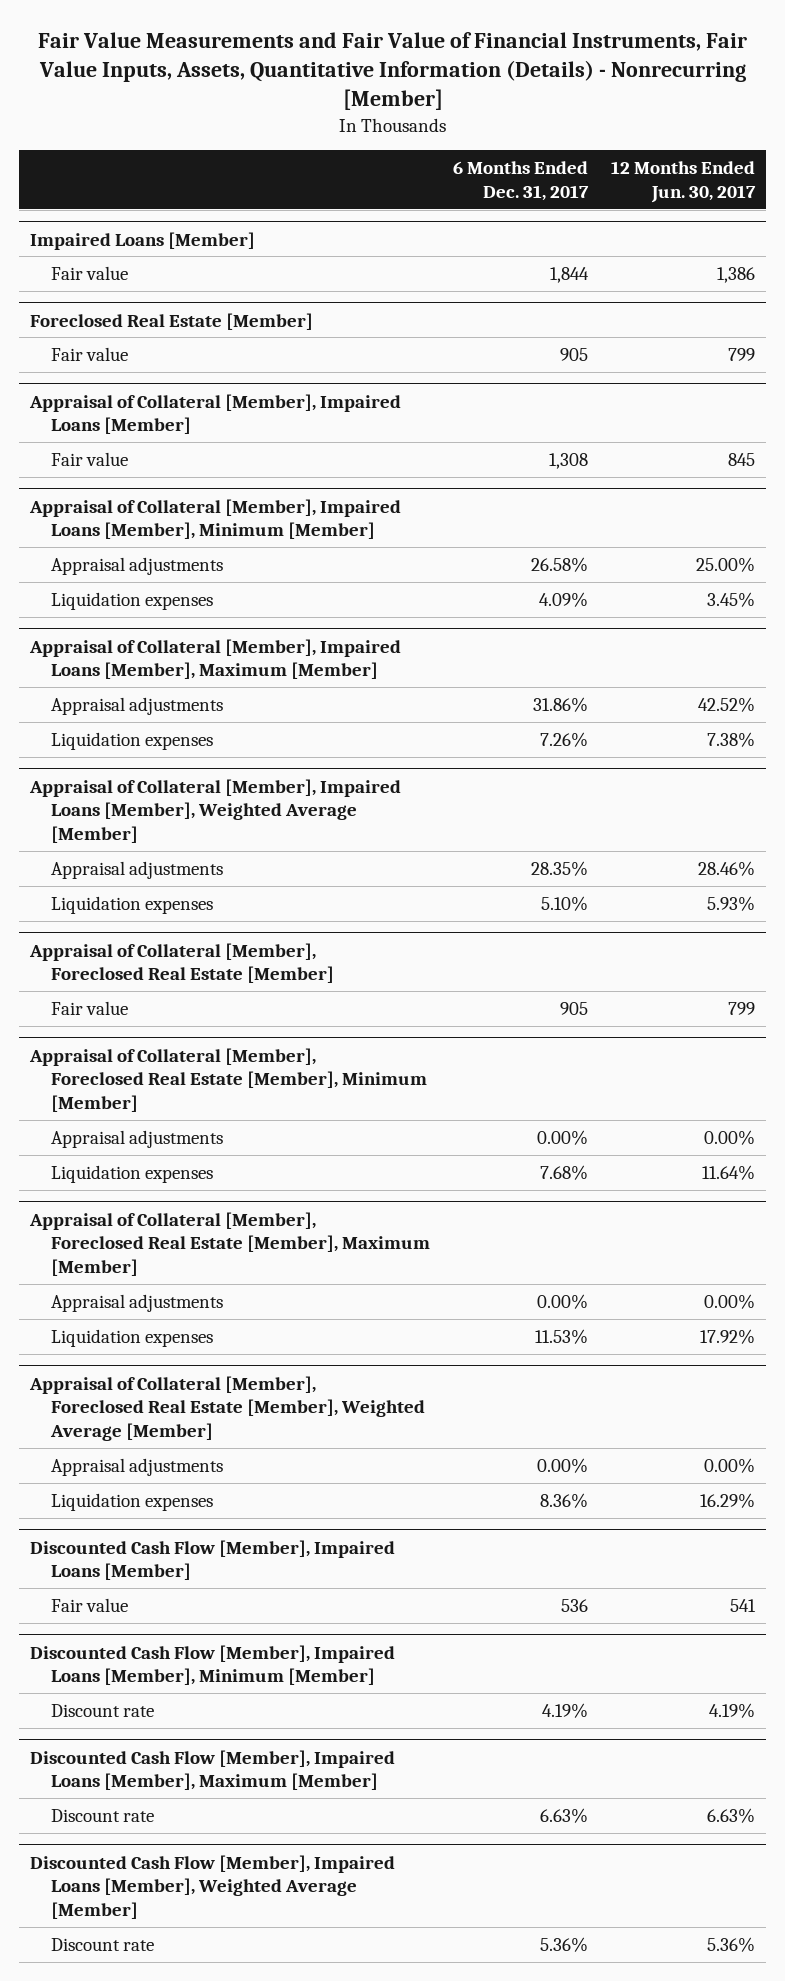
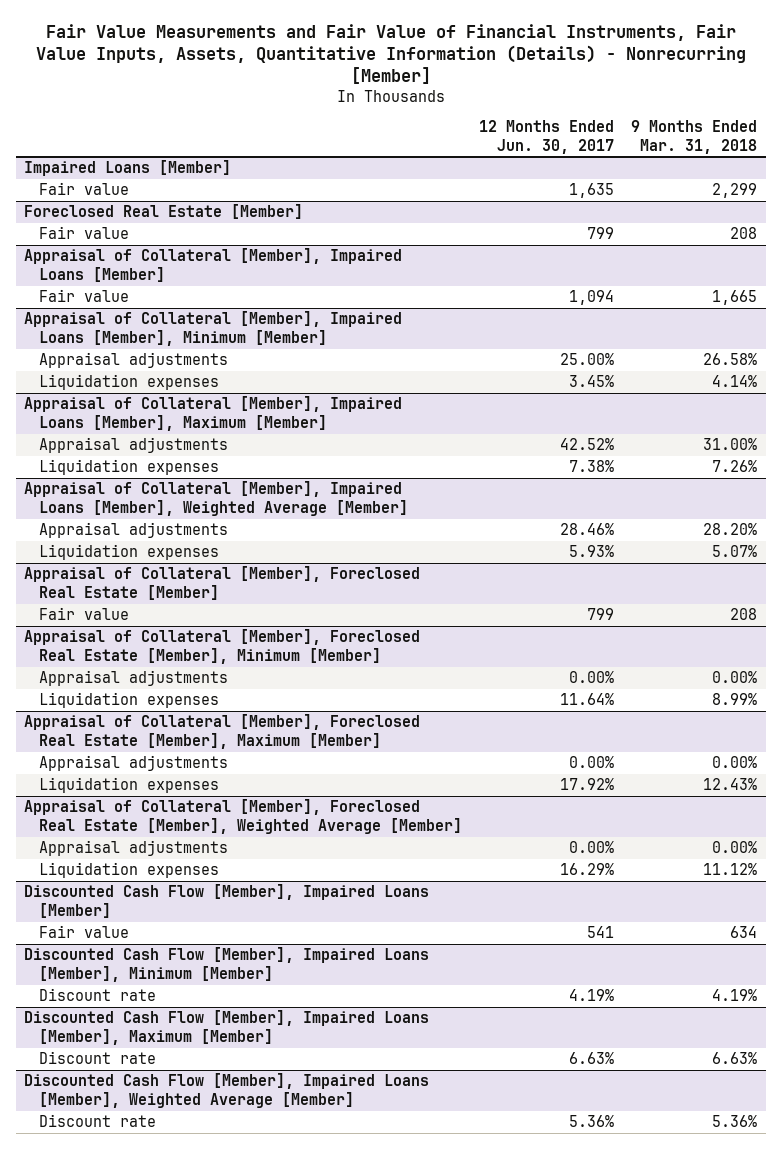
- | 6 Months Ended Dec. 31, 2017 | 12 Months Ended Jun. 30, 2017
+ | 12 Months Ended Jun. 30, 2017 | 9 Months Ended Mar. 31, 2018
@ Impaired Loans [Member]
- Fair value | 1,844 | 1,386
+ Fair value | 1,635 | 2,299
@ Appraisal of Collateral [Member], Impaired Loans [Member]
- Fair value | 1,308 | 845
+ Fair value | 1,094 | 1,665

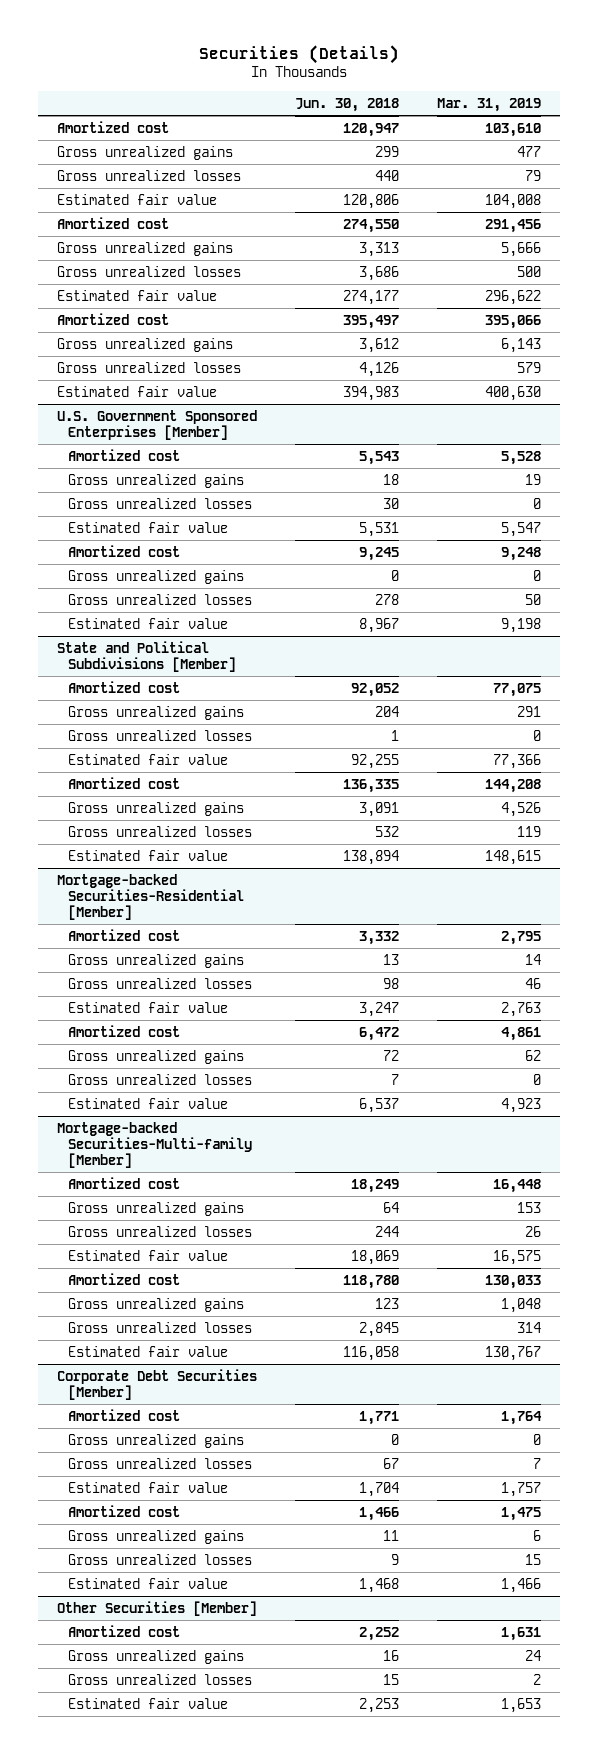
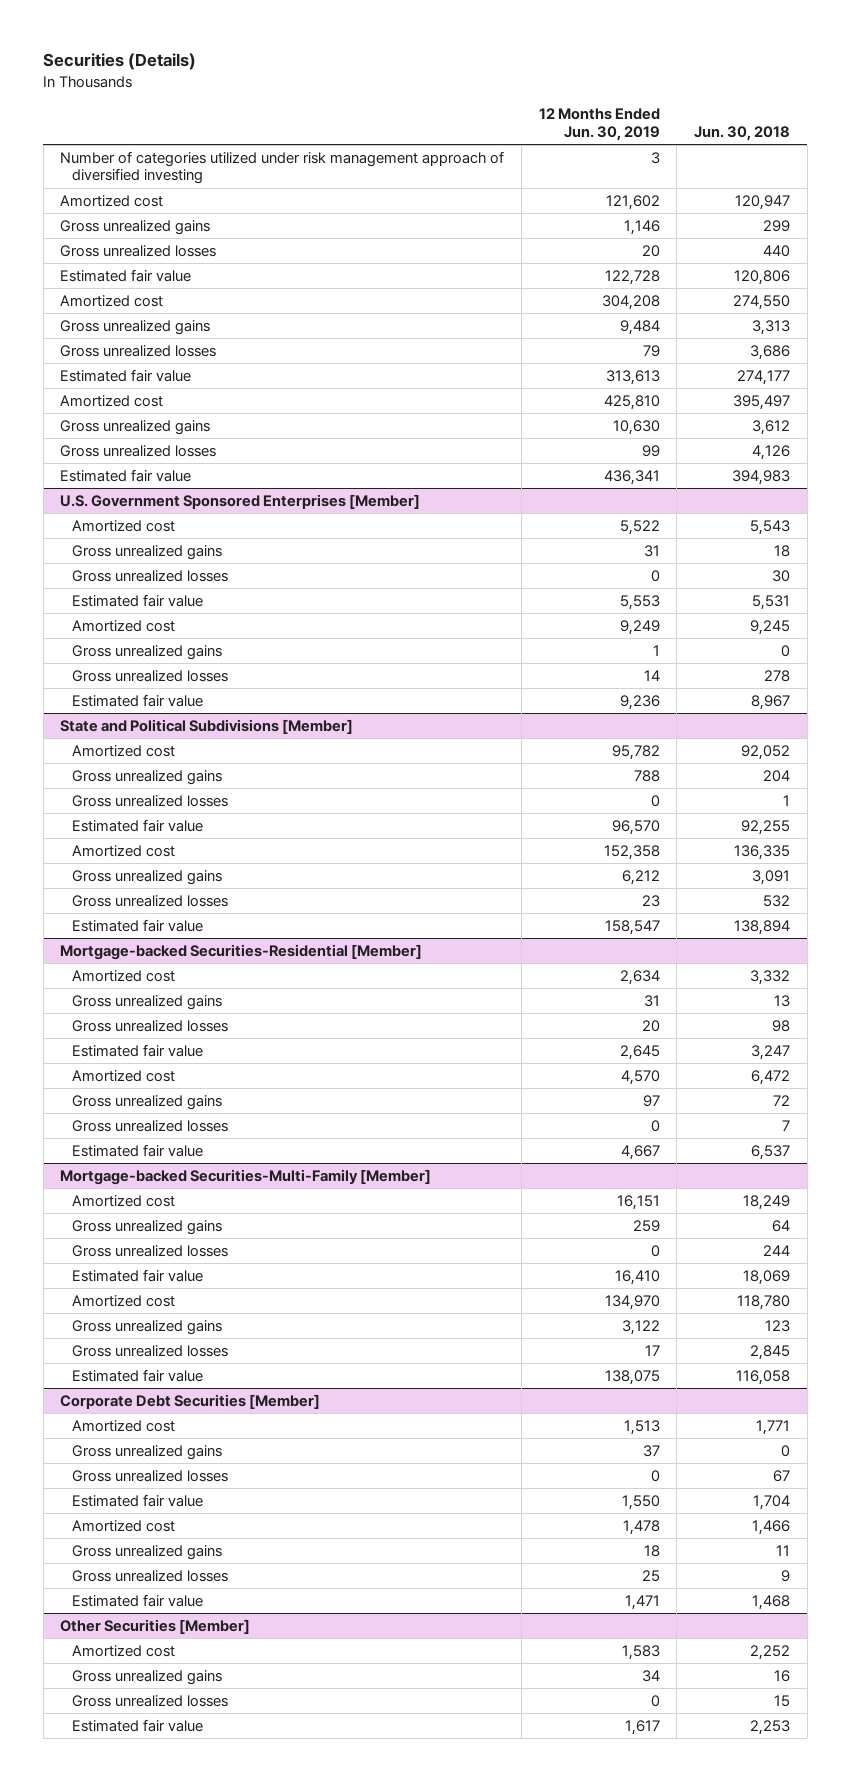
- | Jun. 30, 2018 | Mar. 31, 2019
+ | 12 Months Ended Jun. 30, 2019 | Jun. 30, 2018
+ Number of categories utilized under risk management approach of diversified investing | 3 |
- Mortgage-backed Securities-Multi-family [Member]
+ Mortgage-backed Securities-Multi-Family [Member]

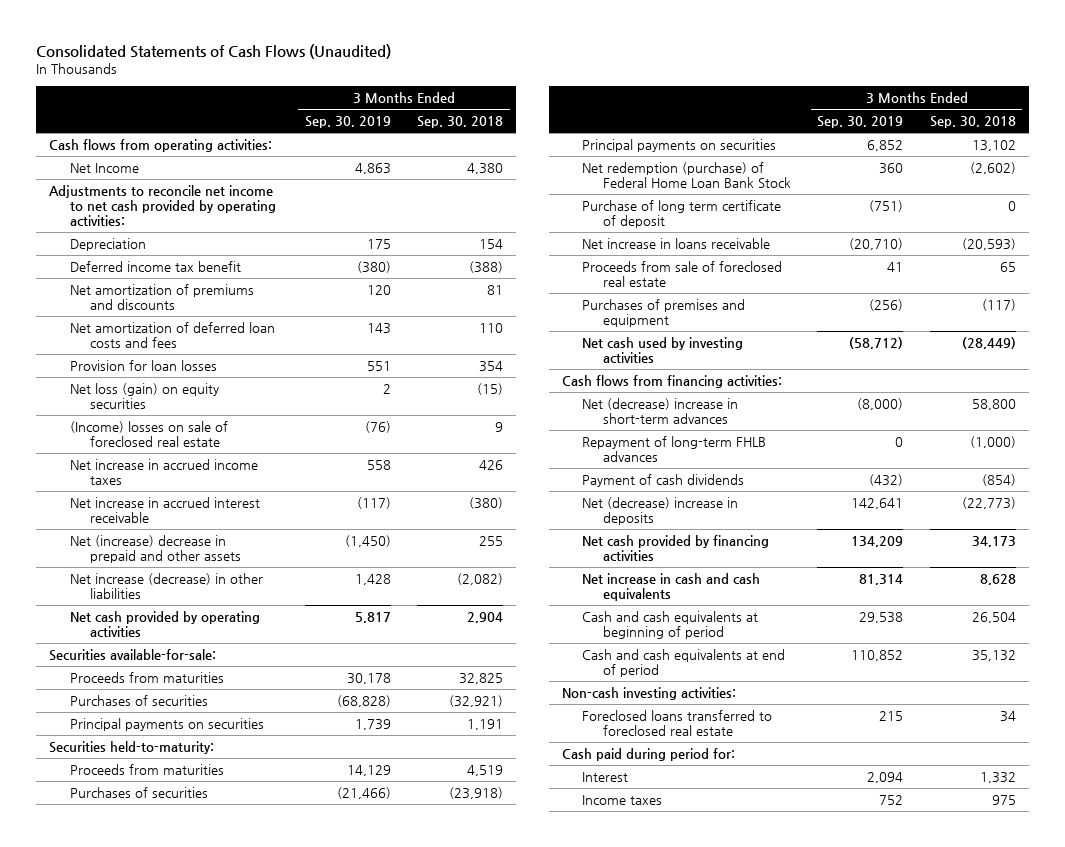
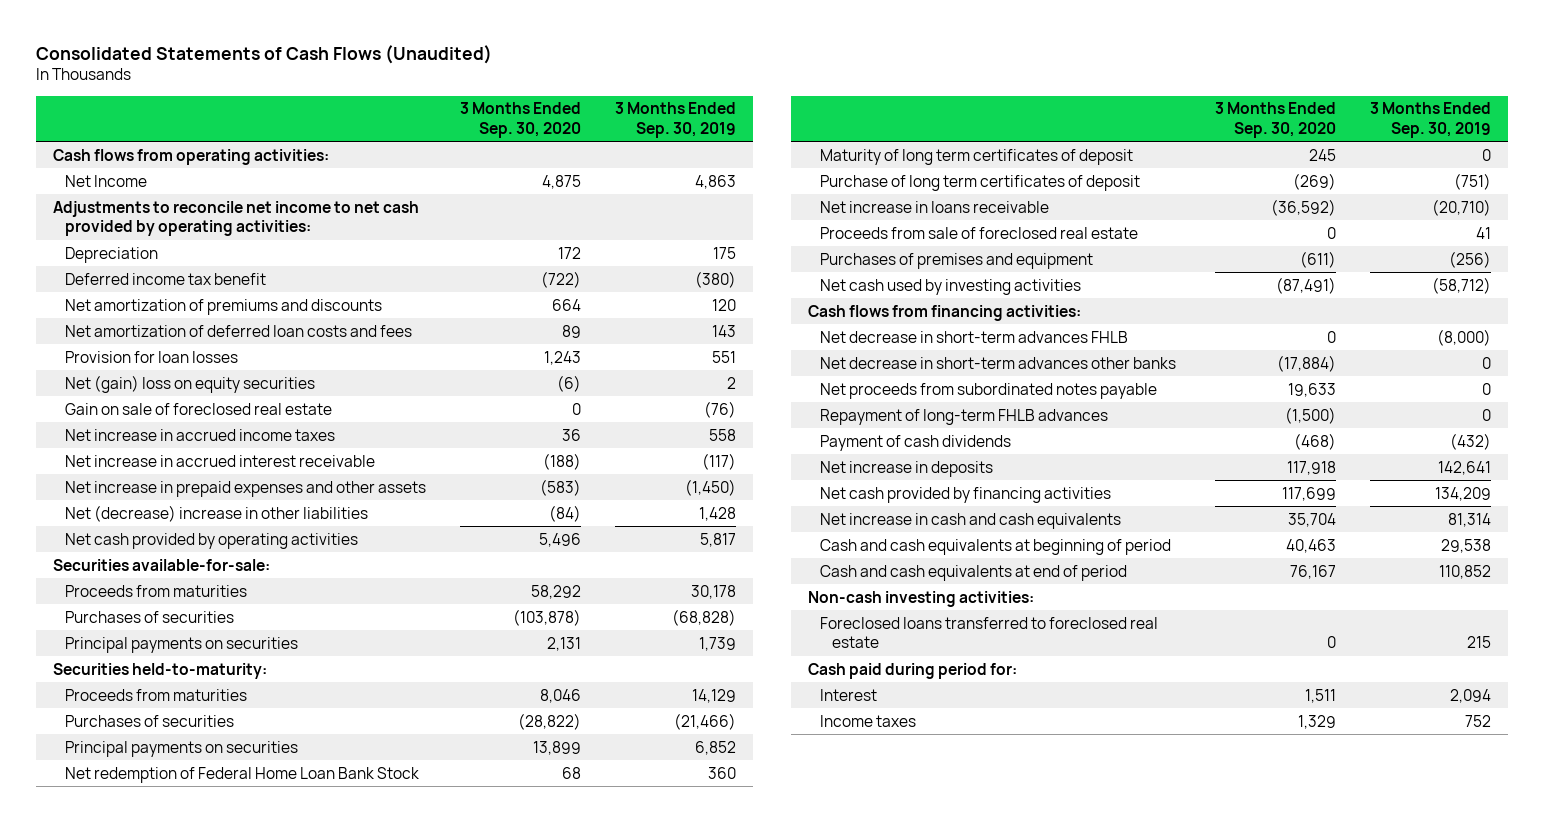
- | 3 Months Ended Sep. 30, 2019 | 3 Months Ended Sep. 30, 2018
+ | 3 Months Ended Sep. 30, 2020 | 3 Months Ended Sep. 30, 2019
- Net loss (gain) on equity securities | 2 | (15)
- (Income) losses on sale of foreclosed real estate | (76) | 9
+ Net (gain) loss on equity securities | (6) | 2
+ Gain on sale of foreclosed real estate | 0 | (76)
- Net (increase) decrease in prepaid and other assets | (1,450) | 255
- Net increase (decrease) in other liabilities | 1,428 | (2,082)
+ Net increase in prepaid expenses and other assets | (583) | (1,450)
+ Net (decrease) increase in other liabilities | (84) | 1,428
- Net redemption (purchase) of Federal Home Loan Bank Stock | 360 | (2,602)
- Purchase of long term certificate of deposit | (751) | 0
+ Net redemption of Federal Home Loan Bank Stock | 68 | 360
+ Maturity of long term certificates of deposit | 245 | 0
+ Purchase of long term certificates of deposit | (269) | (751)
- Net (decrease) increase in short-term advances | (8,000) | 58,800
+ Net decrease in short-term advances FHLB | 0 | (8,000)
+ Net decrease in short-term advances other banks | (17,884) | 0
+ Net proceeds from subordinated notes payable | 19,633 | 0
- Net (decrease) increase in deposits | 142,641 | (22,773)
+ Net increase in deposits | 117,918 | 142,641

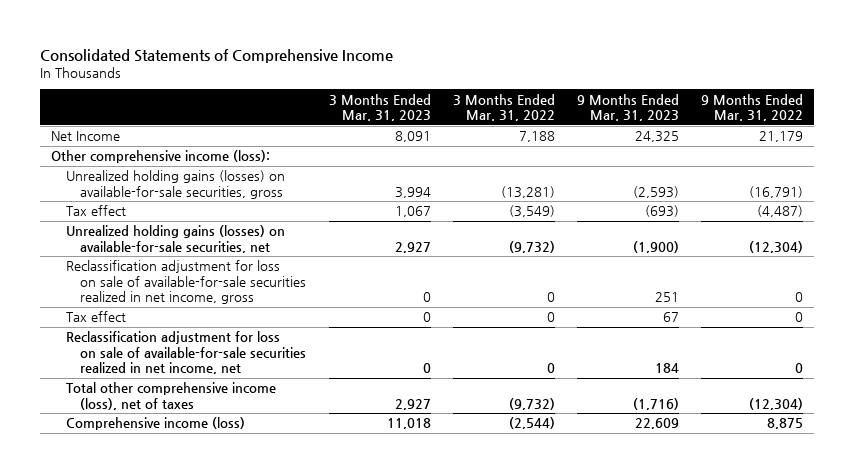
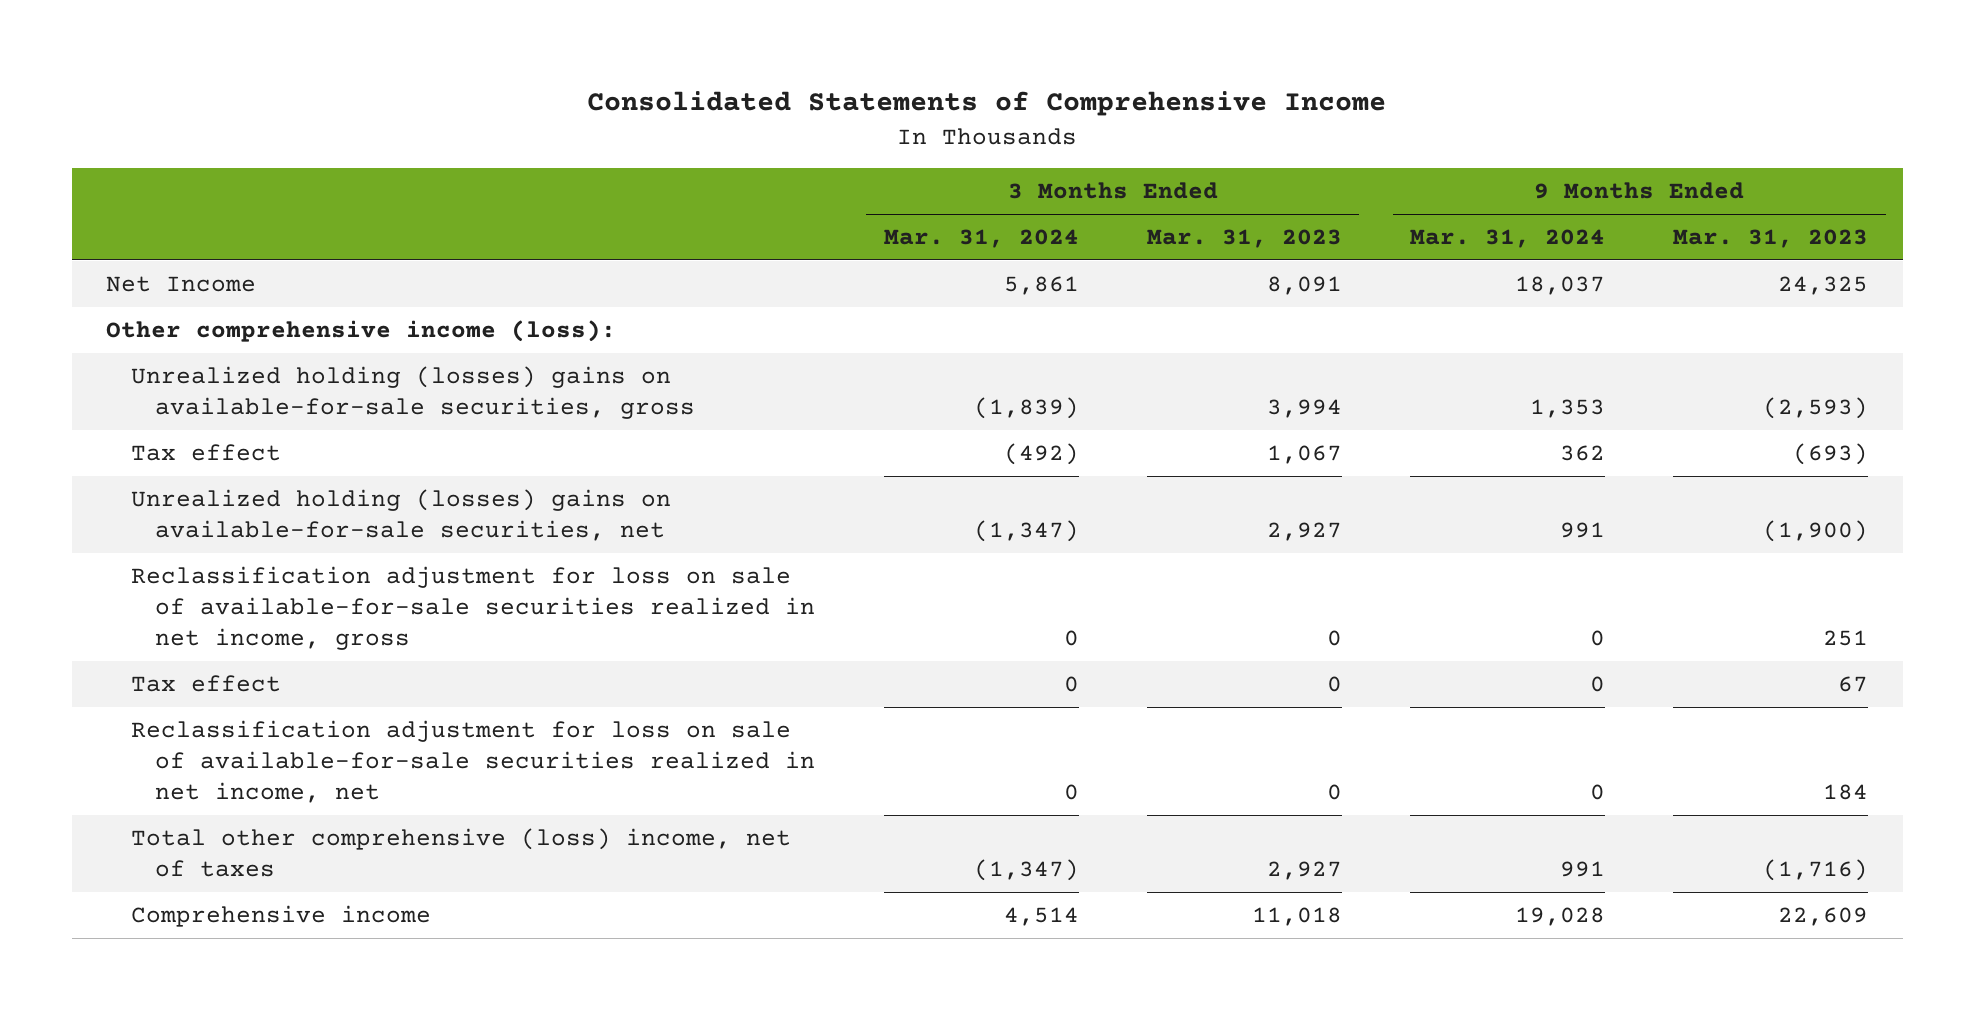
- | 3 Months Ended Mar. 31, 2023 | 3 Months Ended Mar. 31, 2022 | 9 Months Ended Mar. 31, 2023 | 9 Months Ended Mar. 31, 2022
+ | 3 Months Ended Mar. 31, 2024 | 3 Months Ended Mar. 31, 2023 | 9 Months Ended Mar. 31, 2024 | 9 Months Ended Mar. 31, 2023
- Unrealized holding gains (losses) on available-for-sale securities, gross | 3,994 | (13,281) | (2,593) | (16,791)
+ Unrealized holding (losses) gains on available-for-sale securities, gross | (1,839) | 3,994 | 1,353 | (2,593)
- Unrealized holding gains (losses) on available-for-sale securities, net | 2,927 | (9,732) | (1,900) | (12,304)
+ Unrealized holding (losses) gains on available-for-sale securities, net | (1,347) | 2,927 | 991 | (1,900)
- Total other comprehensive income (loss), net of taxes | 2,927 | (9,732) | (1,716) | (12,304)
- Comprehensive income (loss) | 11,018 | (2,544) | 22,609 | 8,875
+ Total other comprehensive (loss) income, net of taxes | (1,347) | 2,927 | 991 | (1,716)
+ Comprehensive income | 4,514 | 11,018 | 19,028 | 22,609

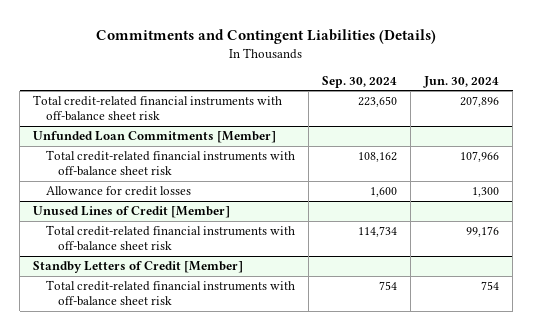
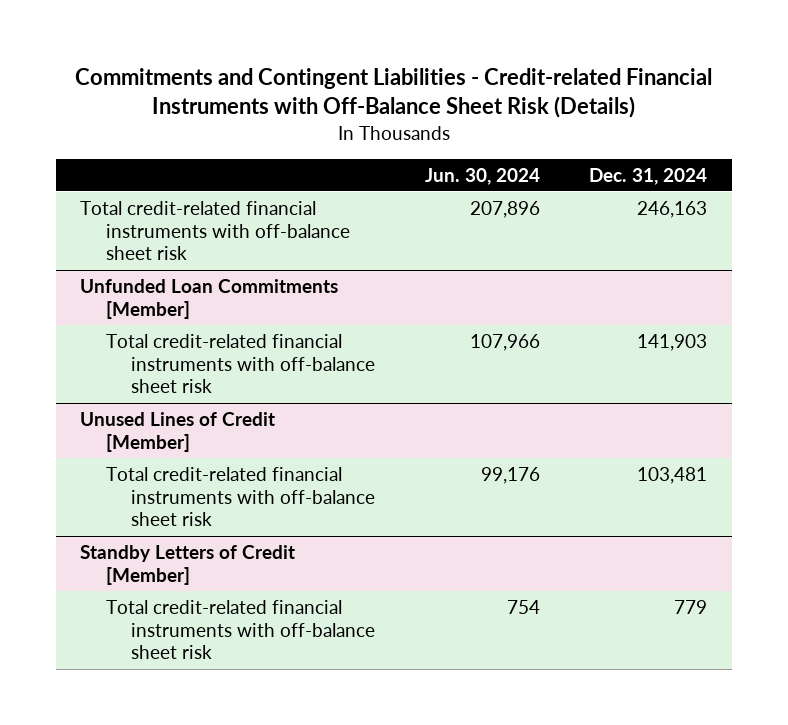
- Commitments and Contingent Liabilities (Details)
+ Commitments and Contingent Liabilities - Credit-related Financial Instruments with Off-Balance Sheet Risk (Details)
- | Sep. 30, 2024 | Jun. 30, 2024
+ | Jun. 30, 2024 | Dec. 31, 2024
@ Unfunded Loan Commitments [Member]
- Allowance for credit losses | 1,600 | 1,300

